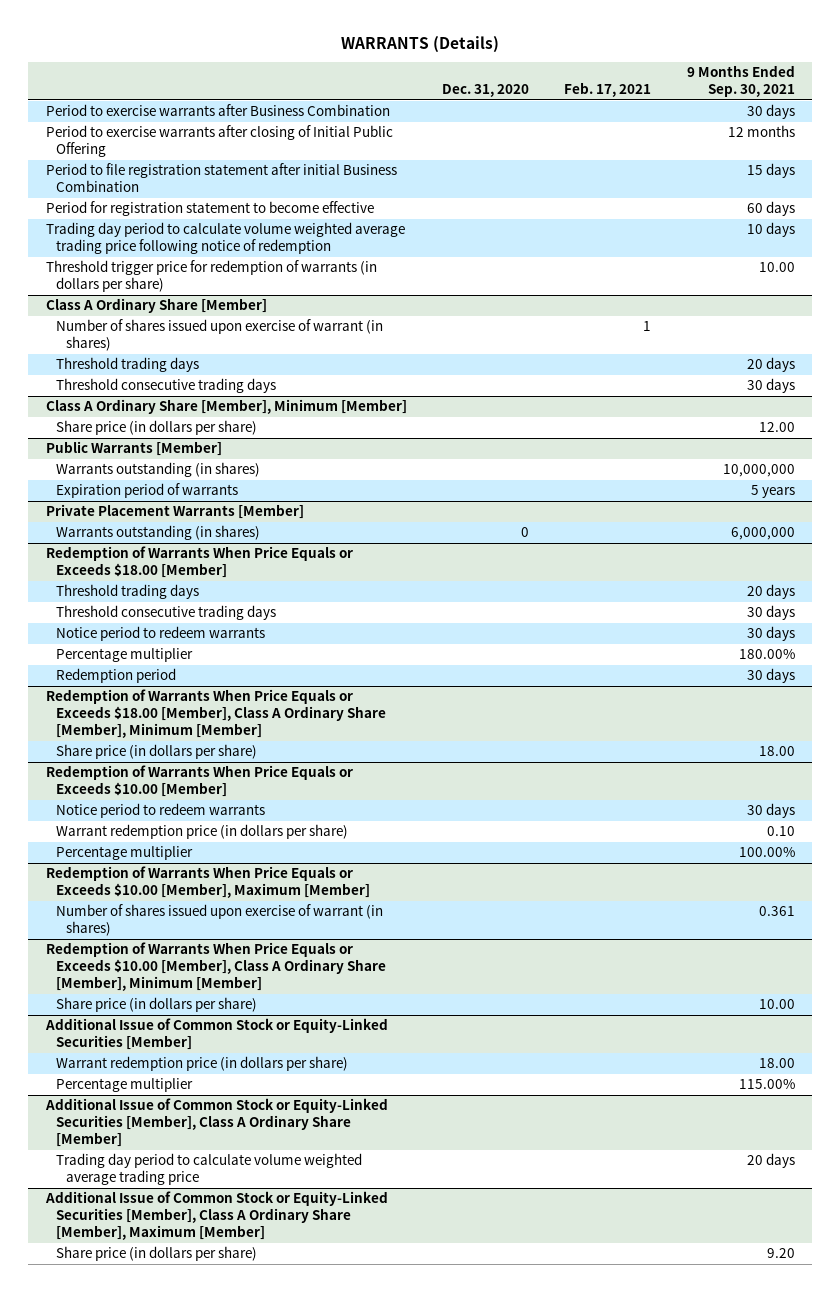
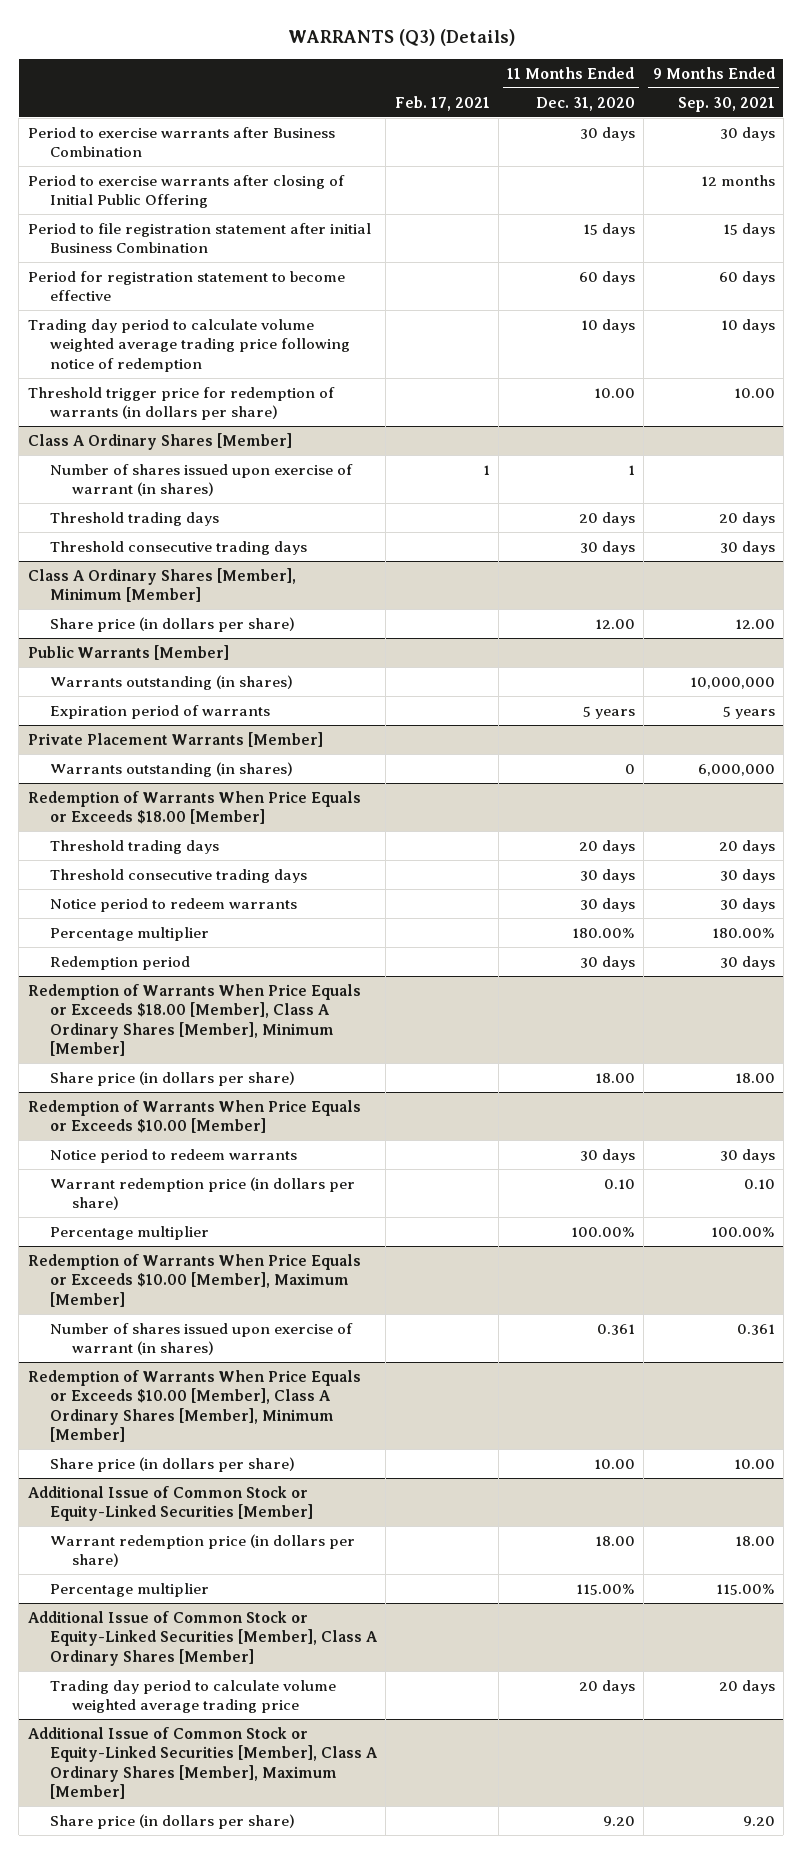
- WARRANTS (Details)
+ WARRANTS (Q3) (Details)
- | Dec. 31, 2020 | Feb. 17, 2021 | 9 Months Ended Sep. 30, 2021
+ | Feb. 17, 2021 | 11 Months Ended Dec. 31, 2020 | 9 Months Ended Sep. 30, 2021
- Class A Ordinary Share [Member]
+ Class A Ordinary Shares [Member]
- Class A Ordinary Share [Member], Minimum [Member]
+ Class A Ordinary Shares [Member], Minimum [Member]
- Redemption of Warrants When Price Equals or Exceeds $18.00 [Member], Class A Ordinary Share [Member], Minimum [Member]
+ Redemption of Warrants When Price Equals or Exceeds $18.00 [Member], Class A Ordinary Shares [Member], Minimum [Member]
- Redemption of Warrants When Price Equals or Exceeds $10.00 [Member], Class A Ordinary Share [Member], Minimum [Member]
+ Redemption of Warrants When Price Equals or Exceeds $10.00 [Member], Class A Ordinary Shares [Member], Minimum [Member]
- Additional Issue of Common Stock or Equity-Linked Securities [Member], Class A Ordinary Share [Member]
+ Additional Issue of Common Stock or Equity-Linked Securities [Member], Class A Ordinary Shares [Member]
- Additional Issue of Common Stock or Equity-Linked Securities [Member], Class A Ordinary Share [Member], Maximum [Member]
+ Additional Issue of Common Stock or Equity-Linked Securities [Member], Class A Ordinary Shares [Member], Maximum [Member]

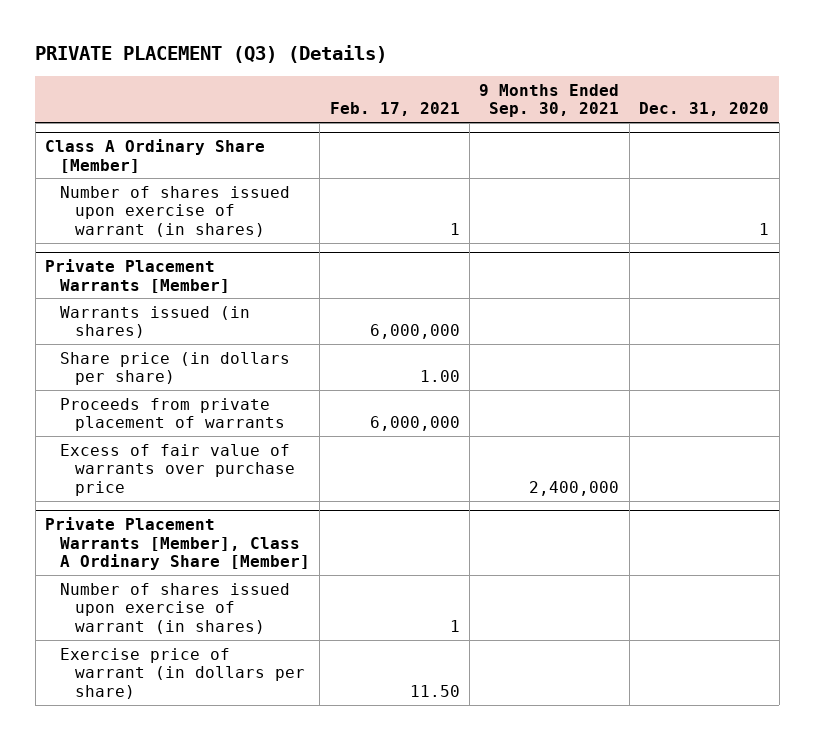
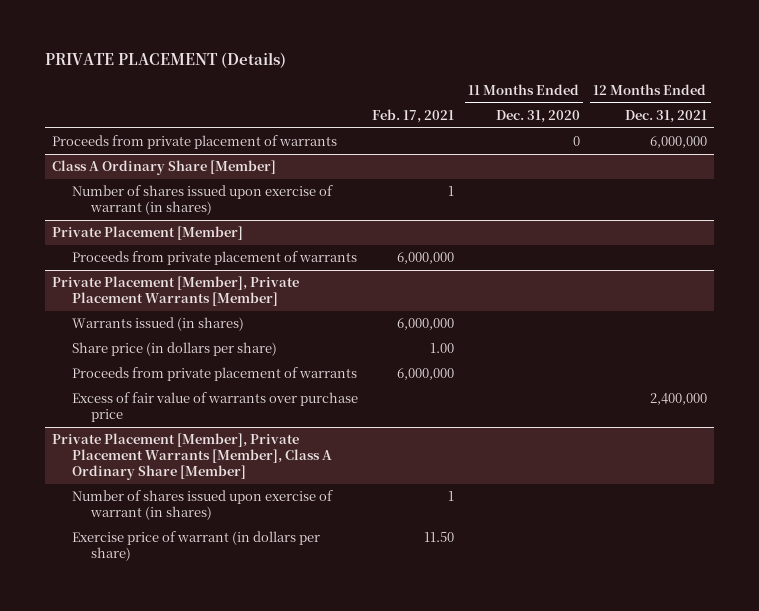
- PRIVATE PLACEMENT (Q3) (Details)
+ PRIVATE PLACEMENT (Details)
- | Feb. 17, 2021 | 9 Months Ended Sep. 30, 2021 | Dec. 31, 2020
+ | Feb. 17, 2021 | 11 Months Ended Dec. 31, 2020 | 12 Months Ended Dec. 31, 2021
+ Proceeds from private placement of warrants | | 0 | 6,000,000
- Private Placement Warrants [Member]
+ Private Placement [Member]
+ Proceeds from private placement of warrants | 6,000,000 | |
+ Private Placement [Member], Private Placement Warrants [Member]
- Private Placement Warrants [Member], Class A Ordinary Share [Member]
+ Private Placement [Member], Private Placement Warrants [Member], Class A Ordinary Share [Member]

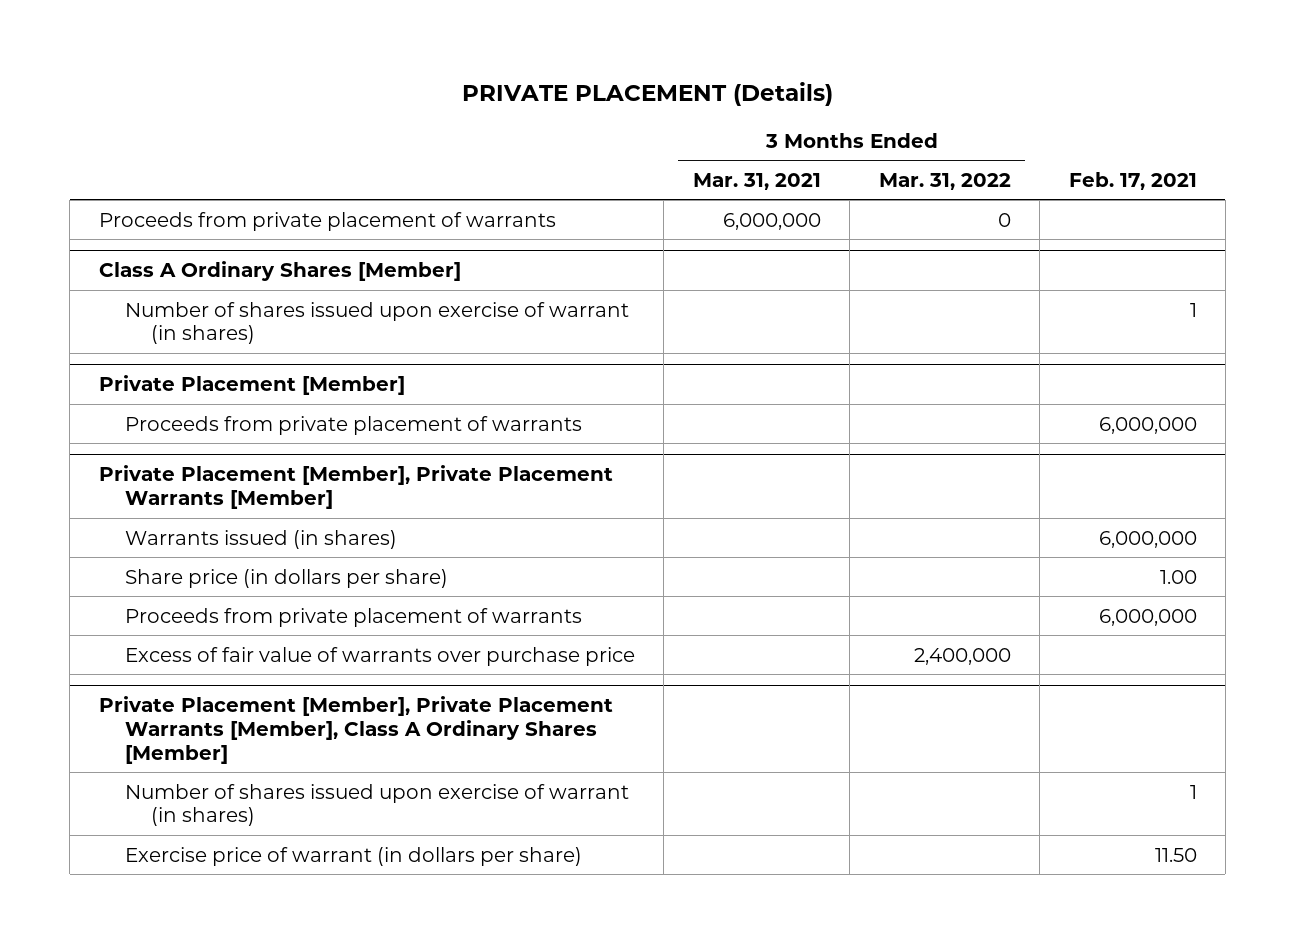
- | Feb. 17, 2021 | 11 Months Ended Dec. 31, 2020 | 12 Months Ended Dec. 31, 2021
+ | 3 Months Ended Mar. 31, 2021 | 3 Months Ended Mar. 31, 2022 | Feb. 17, 2021
- Class A Ordinary Share [Member]
+ Class A Ordinary Shares [Member]
- Private Placement [Member], Private Placement Warrants [Member], Class A Ordinary Share [Member]
+ Private Placement [Member], Private Placement Warrants [Member], Class A Ordinary Shares [Member]

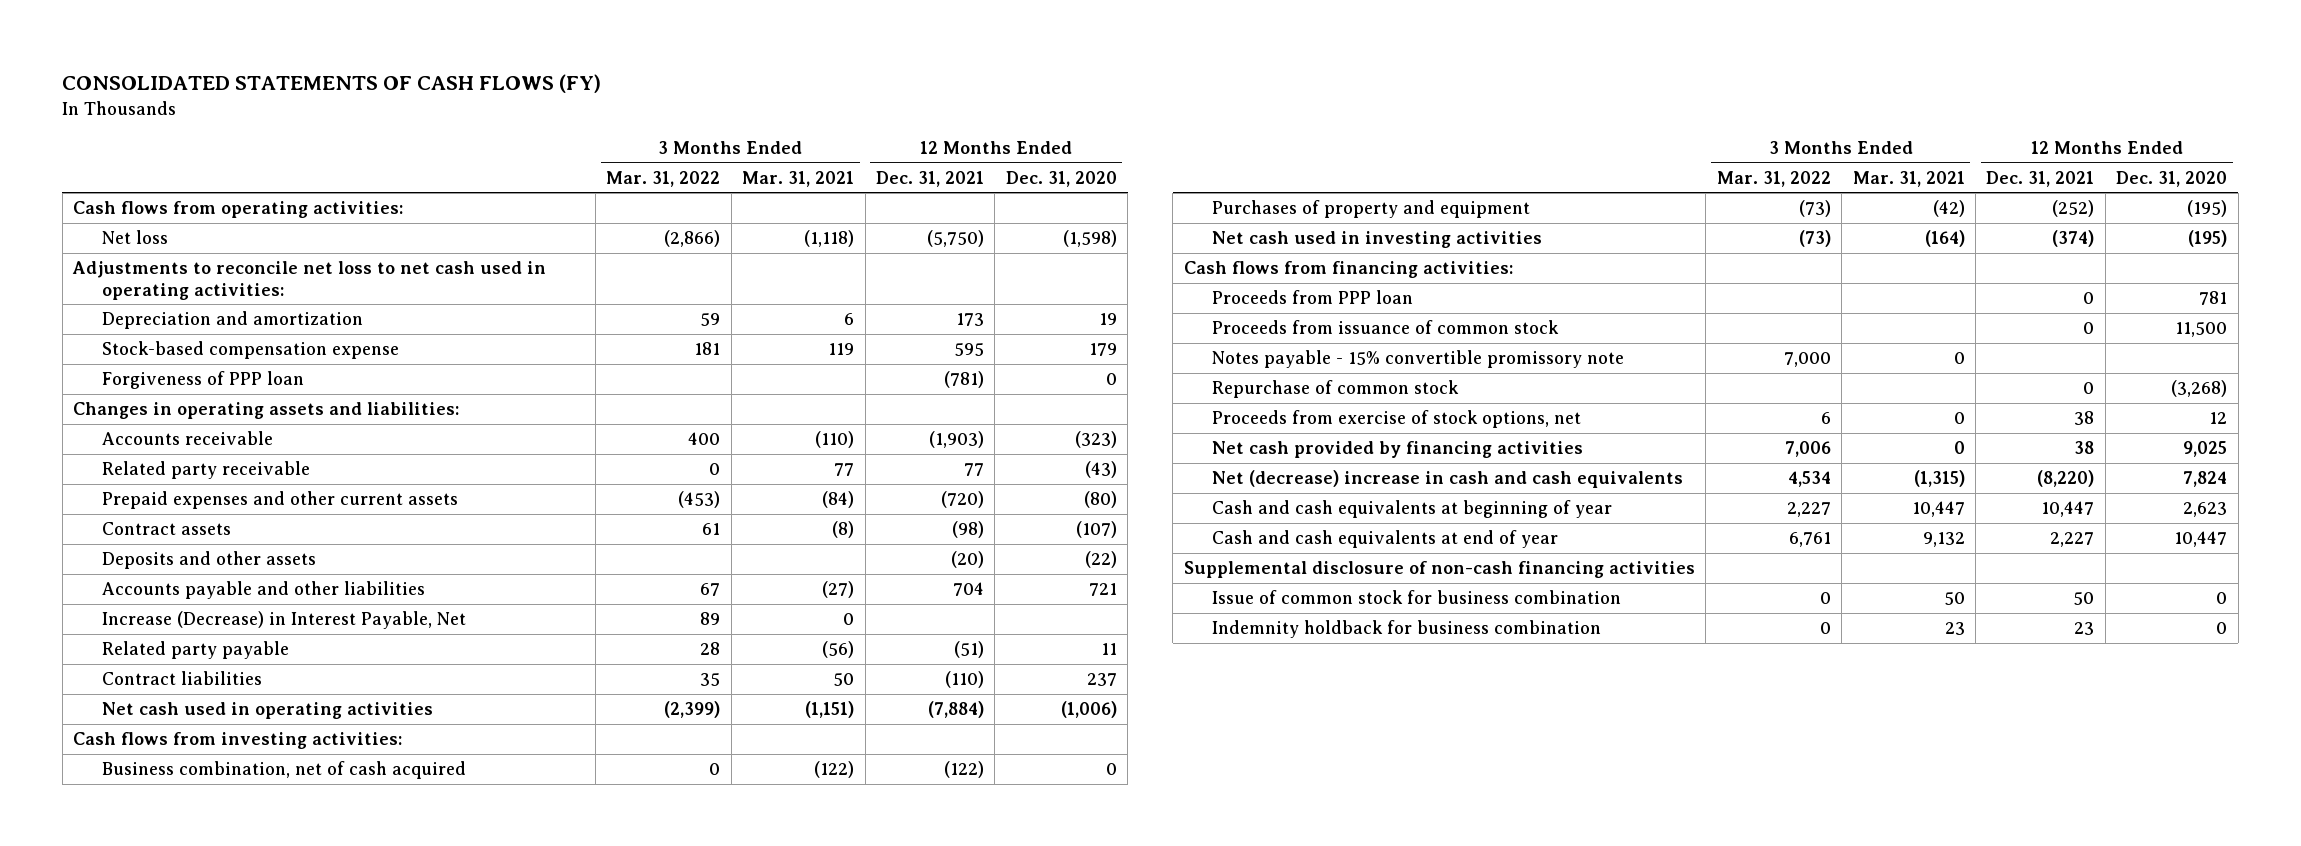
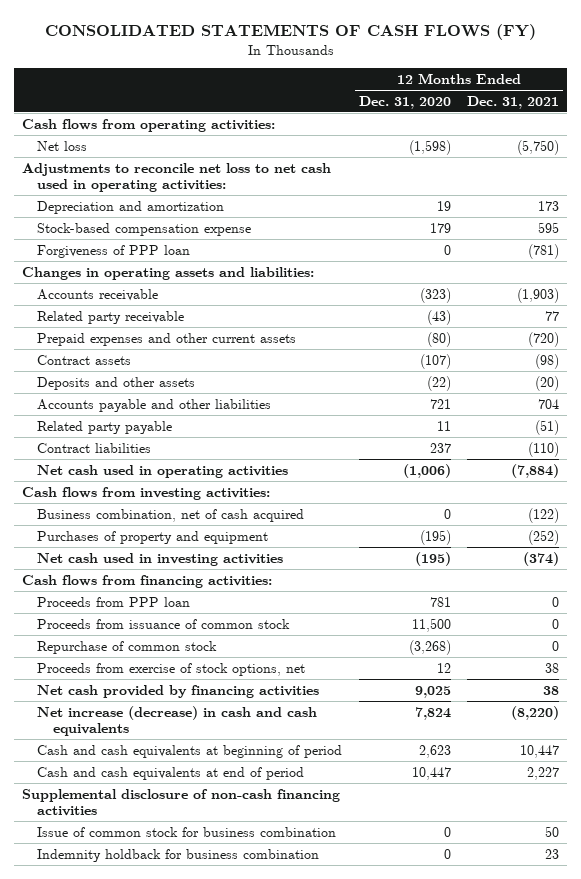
- | 3 Months Ended Mar. 31, 2022 | 3 Months Ended Mar. 31, 2021 | 12 Months Ended Dec. 31, 2021 | 12 Months Ended Dec. 31, 2020
+ | 12 Months Ended Dec. 31, 2020 | 12 Months Ended Dec. 31, 2021
- Increase (Decrease) in Interest Payable, Net | 89 | 0 | |
- Notes payable - 15% convertible promissory note | 7,000 | 0 | |
- Net (decrease) increase in cash and cash equivalents | 4,534 | (1,315) | (8,220) | 7,824
- Cash and cash equivalents at beginning of year | 2,227 | 10,447 | 10,447 | 2,623
- Cash and cash equivalents at end of year | 6,761 | 9,132 | 2,227 | 10,447
+ Net increase (decrease) in cash and cash equivalents | 7,824 | (8,220)
+ Cash and cash equivalents at beginning of period | 2,623 | 10,447
+ Cash and cash equivalents at end of period | 10,447 | 2,227

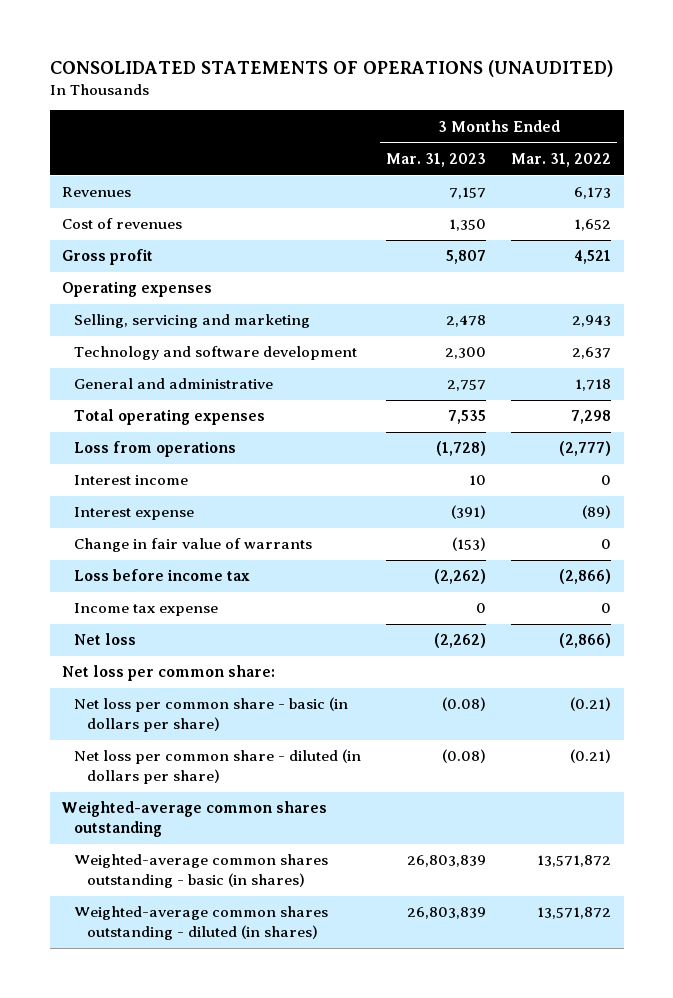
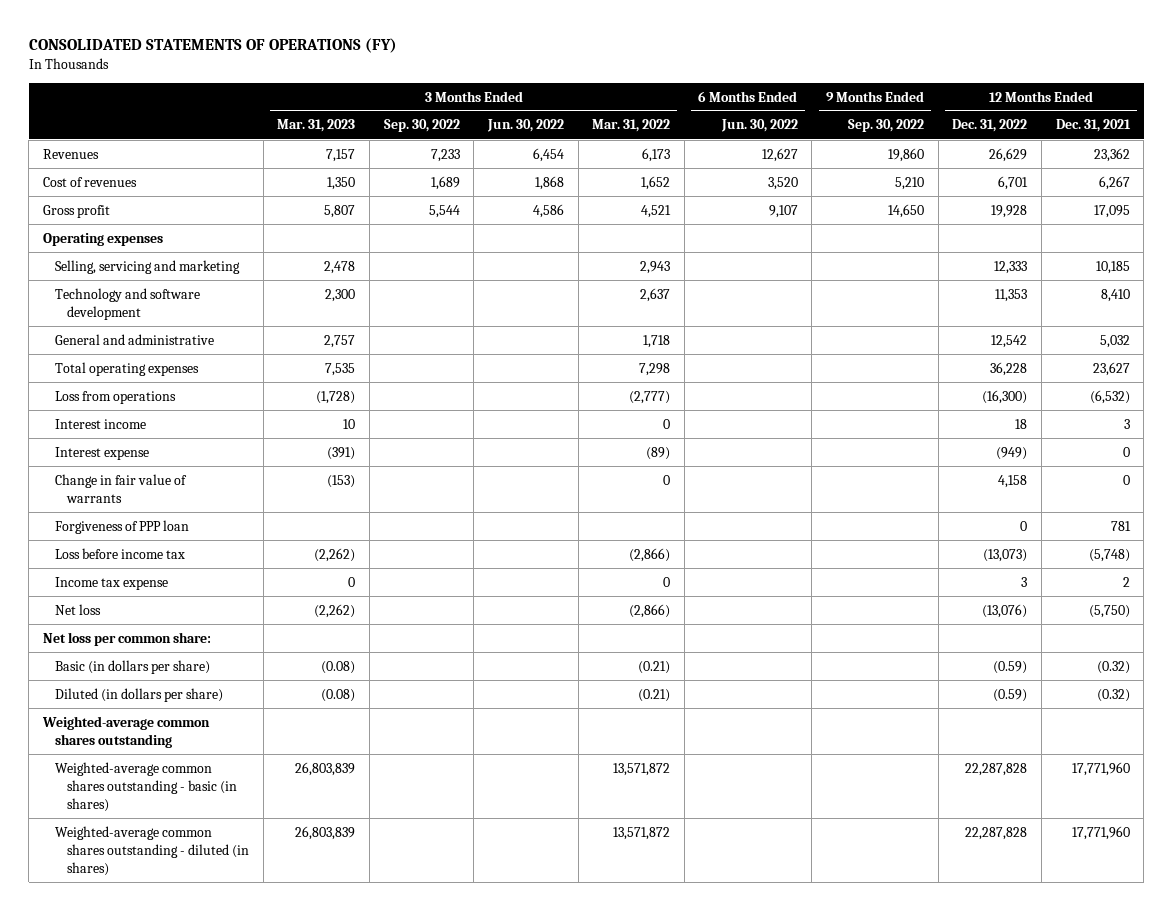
- CONSOLIDATED STATEMENTS OF OPERATIONS (UNAUDITED)
+ CONSOLIDATED STATEMENTS OF OPERATIONS (FY)
- | 3 Months Ended Mar. 31, 2023 | 3 Months Ended Mar. 31, 2022
+ | 3 Months Ended Mar. 31, 2023 | 3 Months Ended Sep. 30, 2022 | 3 Months Ended Jun. 30, 2022 | 3 Months Ended Mar. 31, 2022 | 6 Months Ended Jun. 30, 2022 | 9 Months Ended Sep. 30, 2022 | 12 Months Ended Dec. 31, 2022 | 12 Months Ended Dec. 31, 2021
+ Forgiveness of PPP loan | | | | | | | 0 | 781
- Net loss per common share - basic (in dollars per share) | (0.08) | (0.21)
- Net loss per common share - diluted (in dollars per share) | (0.08) | (0.21)
+ Basic (in dollars per share) | (0.08) | | | (0.21) | | | (0.59) | (0.32)
+ Diluted (in dollars per share) | (0.08) | | | (0.21) | | | (0.59) | (0.32)

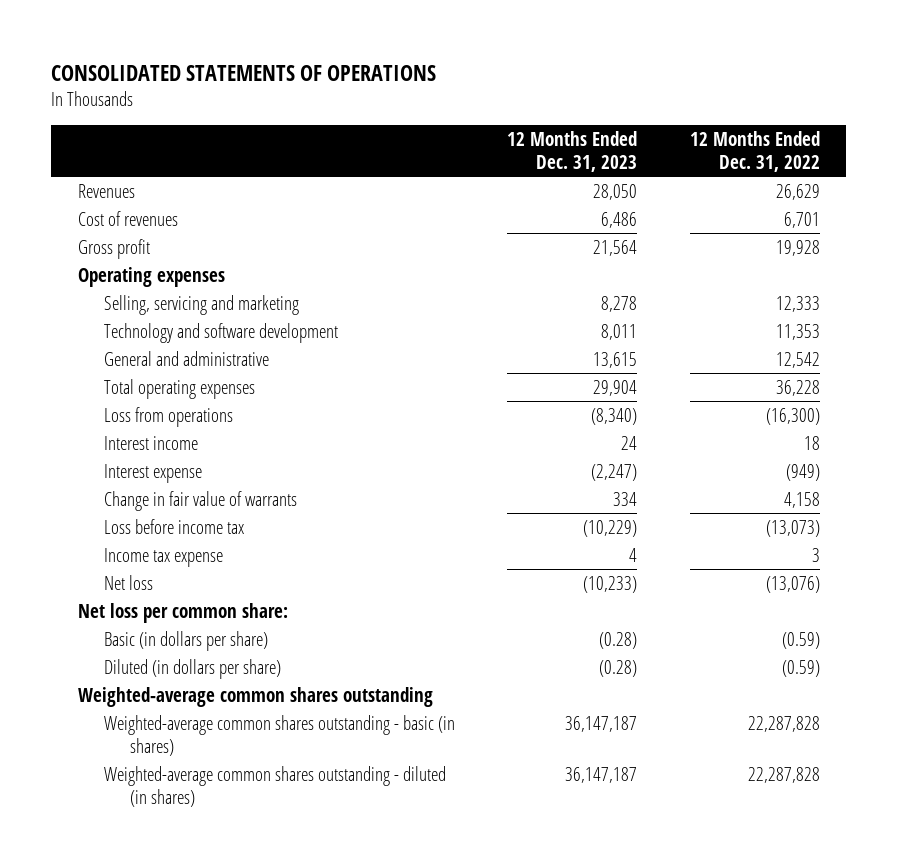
- CONSOLIDATED STATEMENTS OF OPERATIONS (FY)
+ CONSOLIDATED STATEMENTS OF OPERATIONS
- | 3 Months Ended Mar. 31, 2023 | 3 Months Ended Sep. 30, 2022 | 3 Months Ended Jun. 30, 2022 | 3 Months Ended Mar. 31, 2022 | 6 Months Ended Jun. 30, 2022 | 9 Months Ended Sep. 30, 2022 | 12 Months Ended Dec. 31, 2022 | 12 Months Ended Dec. 31, 2021
+ | 12 Months Ended Dec. 31, 2023 | 12 Months Ended Dec. 31, 2022
- Forgiveness of PPP loan | | | | | | | 0 | 781

